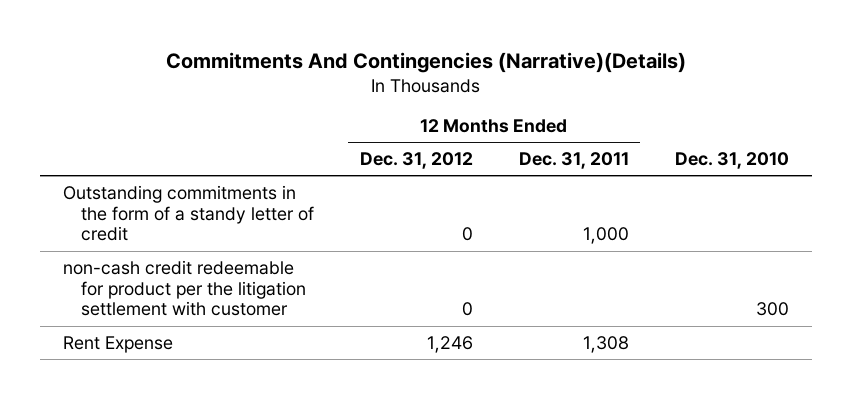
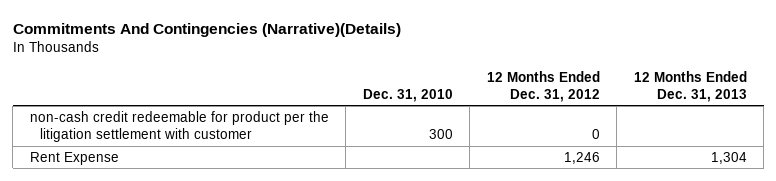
- | 12 Months Ended Dec. 31, 2012 | 12 Months Ended Dec. 31, 2011 | Dec. 31, 2010
+ | Dec. 31, 2010 | 12 Months Ended Dec. 31, 2012 | 12 Months Ended Dec. 31, 2013
- Outstanding commitments in the form of a standy letter of credit | 0 | 1,000 |

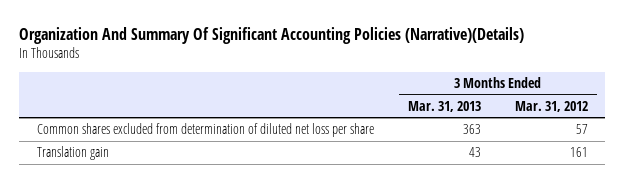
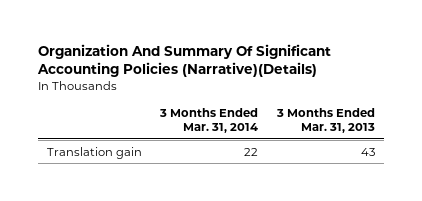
- | 3 Months Ended Mar. 31, 2013 | 3 Months Ended Mar. 31, 2012
+ | 3 Months Ended Mar. 31, 2014 | 3 Months Ended Mar. 31, 2013
- Common shares excluded from determination of diluted net loss per share | 363 | 57

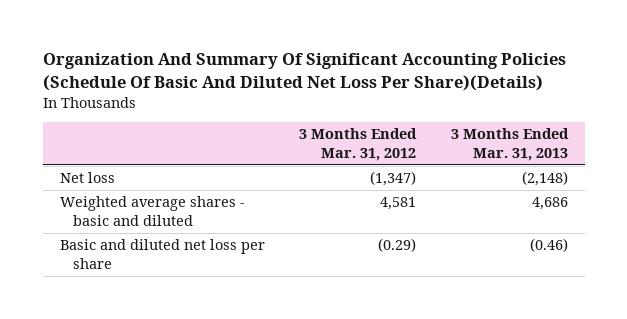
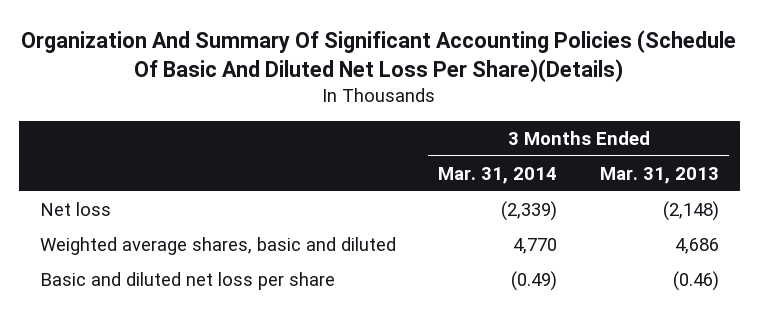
- | 3 Months Ended Mar. 31, 2012 | 3 Months Ended Mar. 31, 2013
+ | 3 Months Ended Mar. 31, 2014 | 3 Months Ended Mar. 31, 2013
- Weighted average shares - basic and diluted | 4,581 | 4,686
+ Weighted average shares, basic and diluted | 4,770 | 4,686

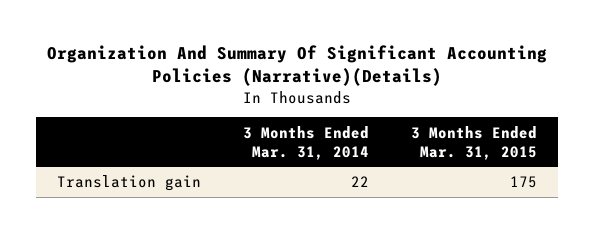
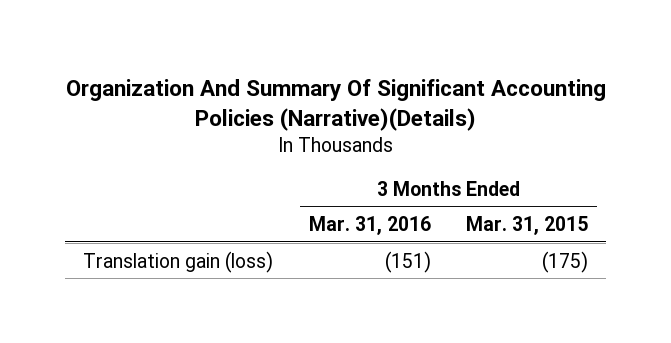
- | 3 Months Ended Mar. 31, 2014 | 3 Months Ended Mar. 31, 2015
+ | 3 Months Ended Mar. 31, 2016 | 3 Months Ended Mar. 31, 2015
- Translation gain | 22 | 175
+ Translation gain (loss) | (151) | (175)

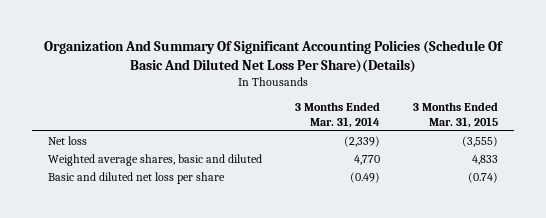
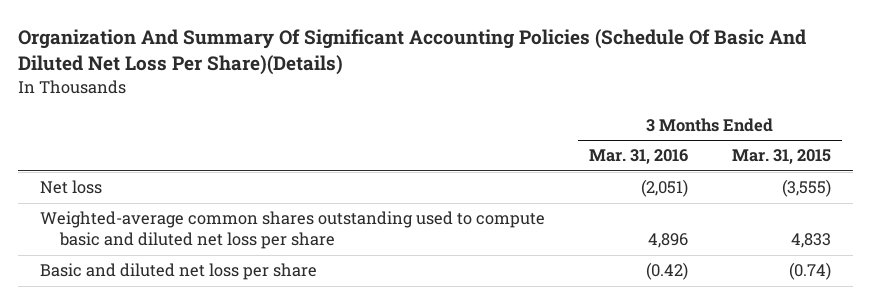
- | 3 Months Ended Mar. 31, 2014 | 3 Months Ended Mar. 31, 2015
+ | 3 Months Ended Mar. 31, 2016 | 3 Months Ended Mar. 31, 2015
- Weighted average shares, basic and diluted | 4,770 | 4,833
+ Weighted-average common shares outstanding used to compute basic and diluted net loss per share | 4,896 | 4,833

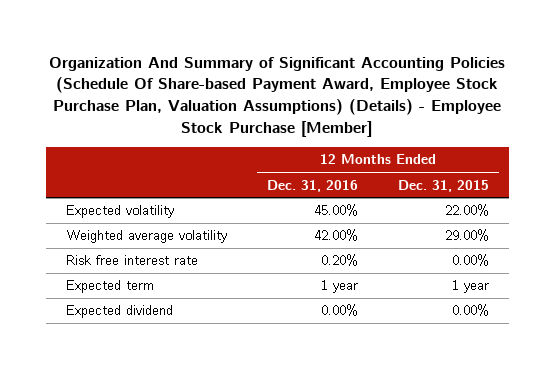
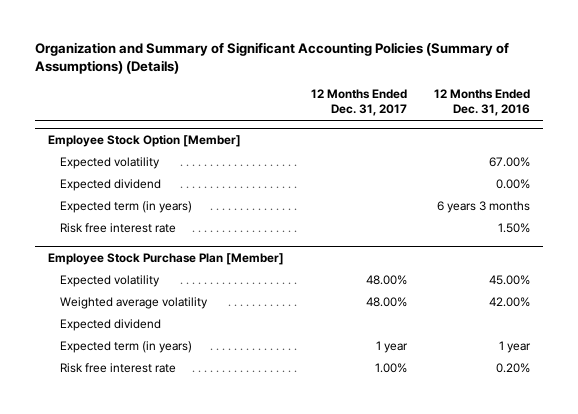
- Organization And Summary of Significant Accounting Policies (Schedule Of Share-based Payment Award, Employee Stock Purchase Plan, Valuation Assumptions) (Details) - Employee Stock Purchase [Member]
+ Organization and Summary of Significant Accounting Policies (Summary of Assumptions) (Details)
- | 12 Months Ended Dec. 31, 2016 | 12 Months Ended Dec. 31, 2015
+ | 12 Months Ended Dec. 31, 2017 | 12 Months Ended Dec. 31, 2016
+ Employee Stock Option [Member]
+ Expected volatility | | 67.00%
+ Expected dividend | | 0.00%
+ Expected term (in years) | | 6 years 3 months
+ Risk free interest rate | | 1.50%
+ Employee Stock Purchase Plan [Member]
+ Expected dividend
+ Expected term (in years) | 1 year | 1 year
- Expected term | 1 year | 1 year
- Expected dividend | 0.00% | 0.00%

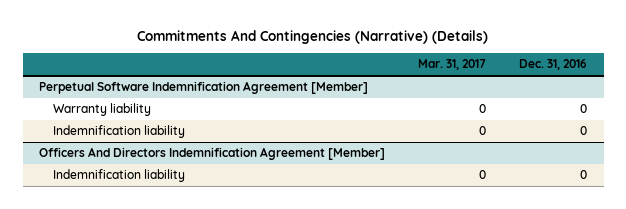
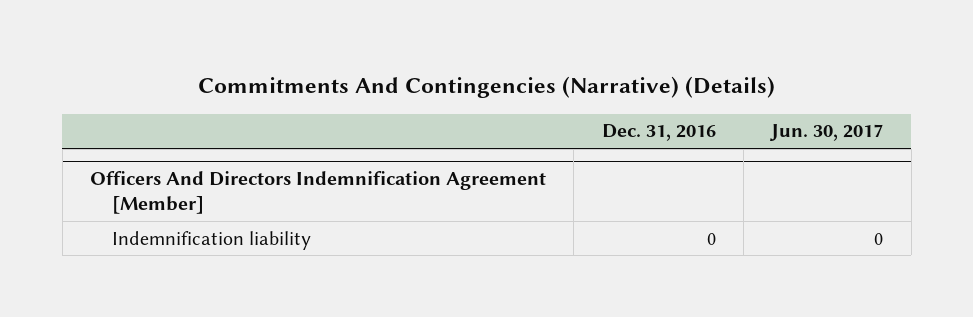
- | Mar. 31, 2017 | Dec. 31, 2016
+ | Dec. 31, 2016 | Jun. 30, 2017
- Perpetual Software Indemnification Agreement [Member]
- Warranty liability | 0 | 0
- Indemnification liability | 0 | 0

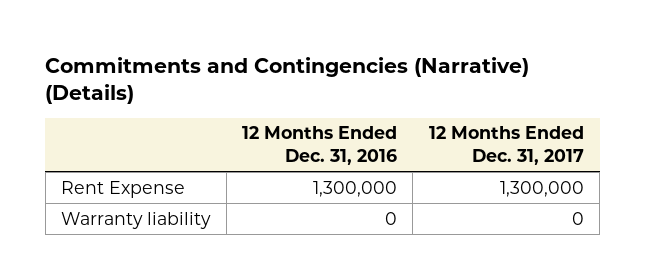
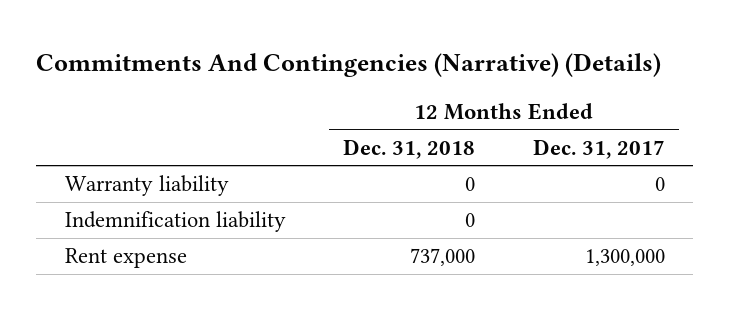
- Commitments and Contingencies (Narrative) (Details)
+ Commitments And Contingencies (Narrative) (Details)
- | 12 Months Ended Dec. 31, 2016 | 12 Months Ended Dec. 31, 2017
+ | 12 Months Ended Dec. 31, 2018 | 12 Months Ended Dec. 31, 2017
- Rent Expense | 1,300,000 | 1,300,000
+ Indemnification liability | 0 |
+ Rent expense | 737,000 | 1,300,000

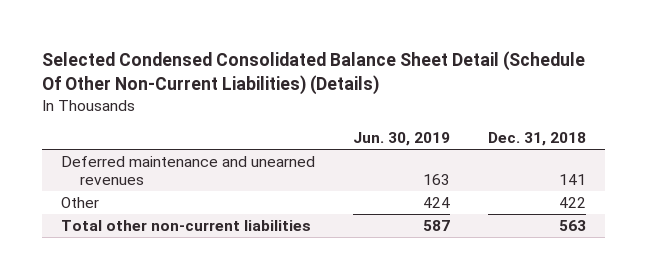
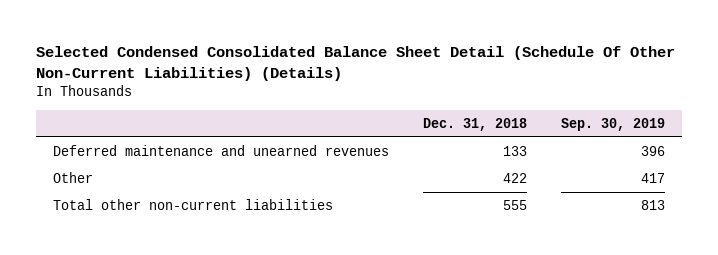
- | Jun. 30, 2019 | Dec. 31, 2018
+ | Dec. 31, 2018 | Sep. 30, 2019
- Deferred maintenance and unearned revenues | 163 | 141
+ Deferred maintenance and unearned revenues | 133 | 396
- Total other non-current liabilities | 587 | 563
+ Total other non-current liabilities | 555 | 813

